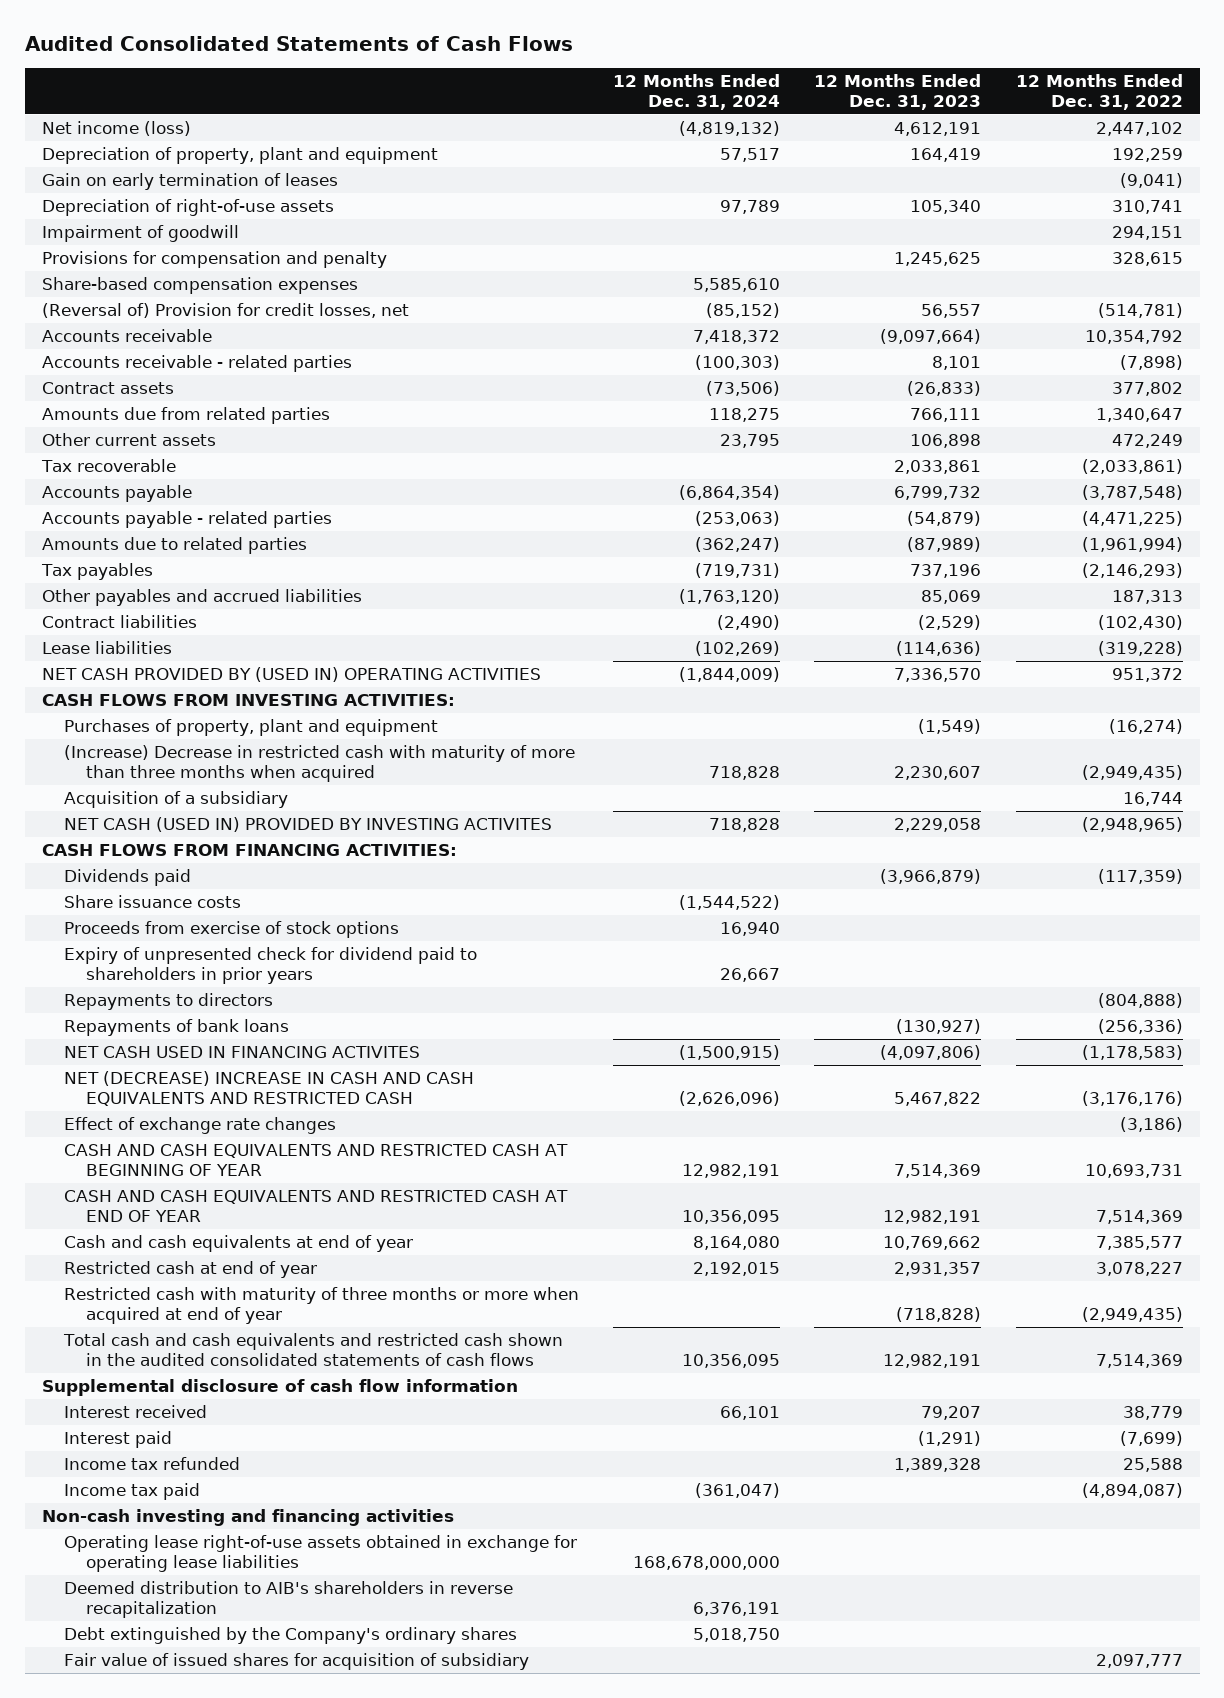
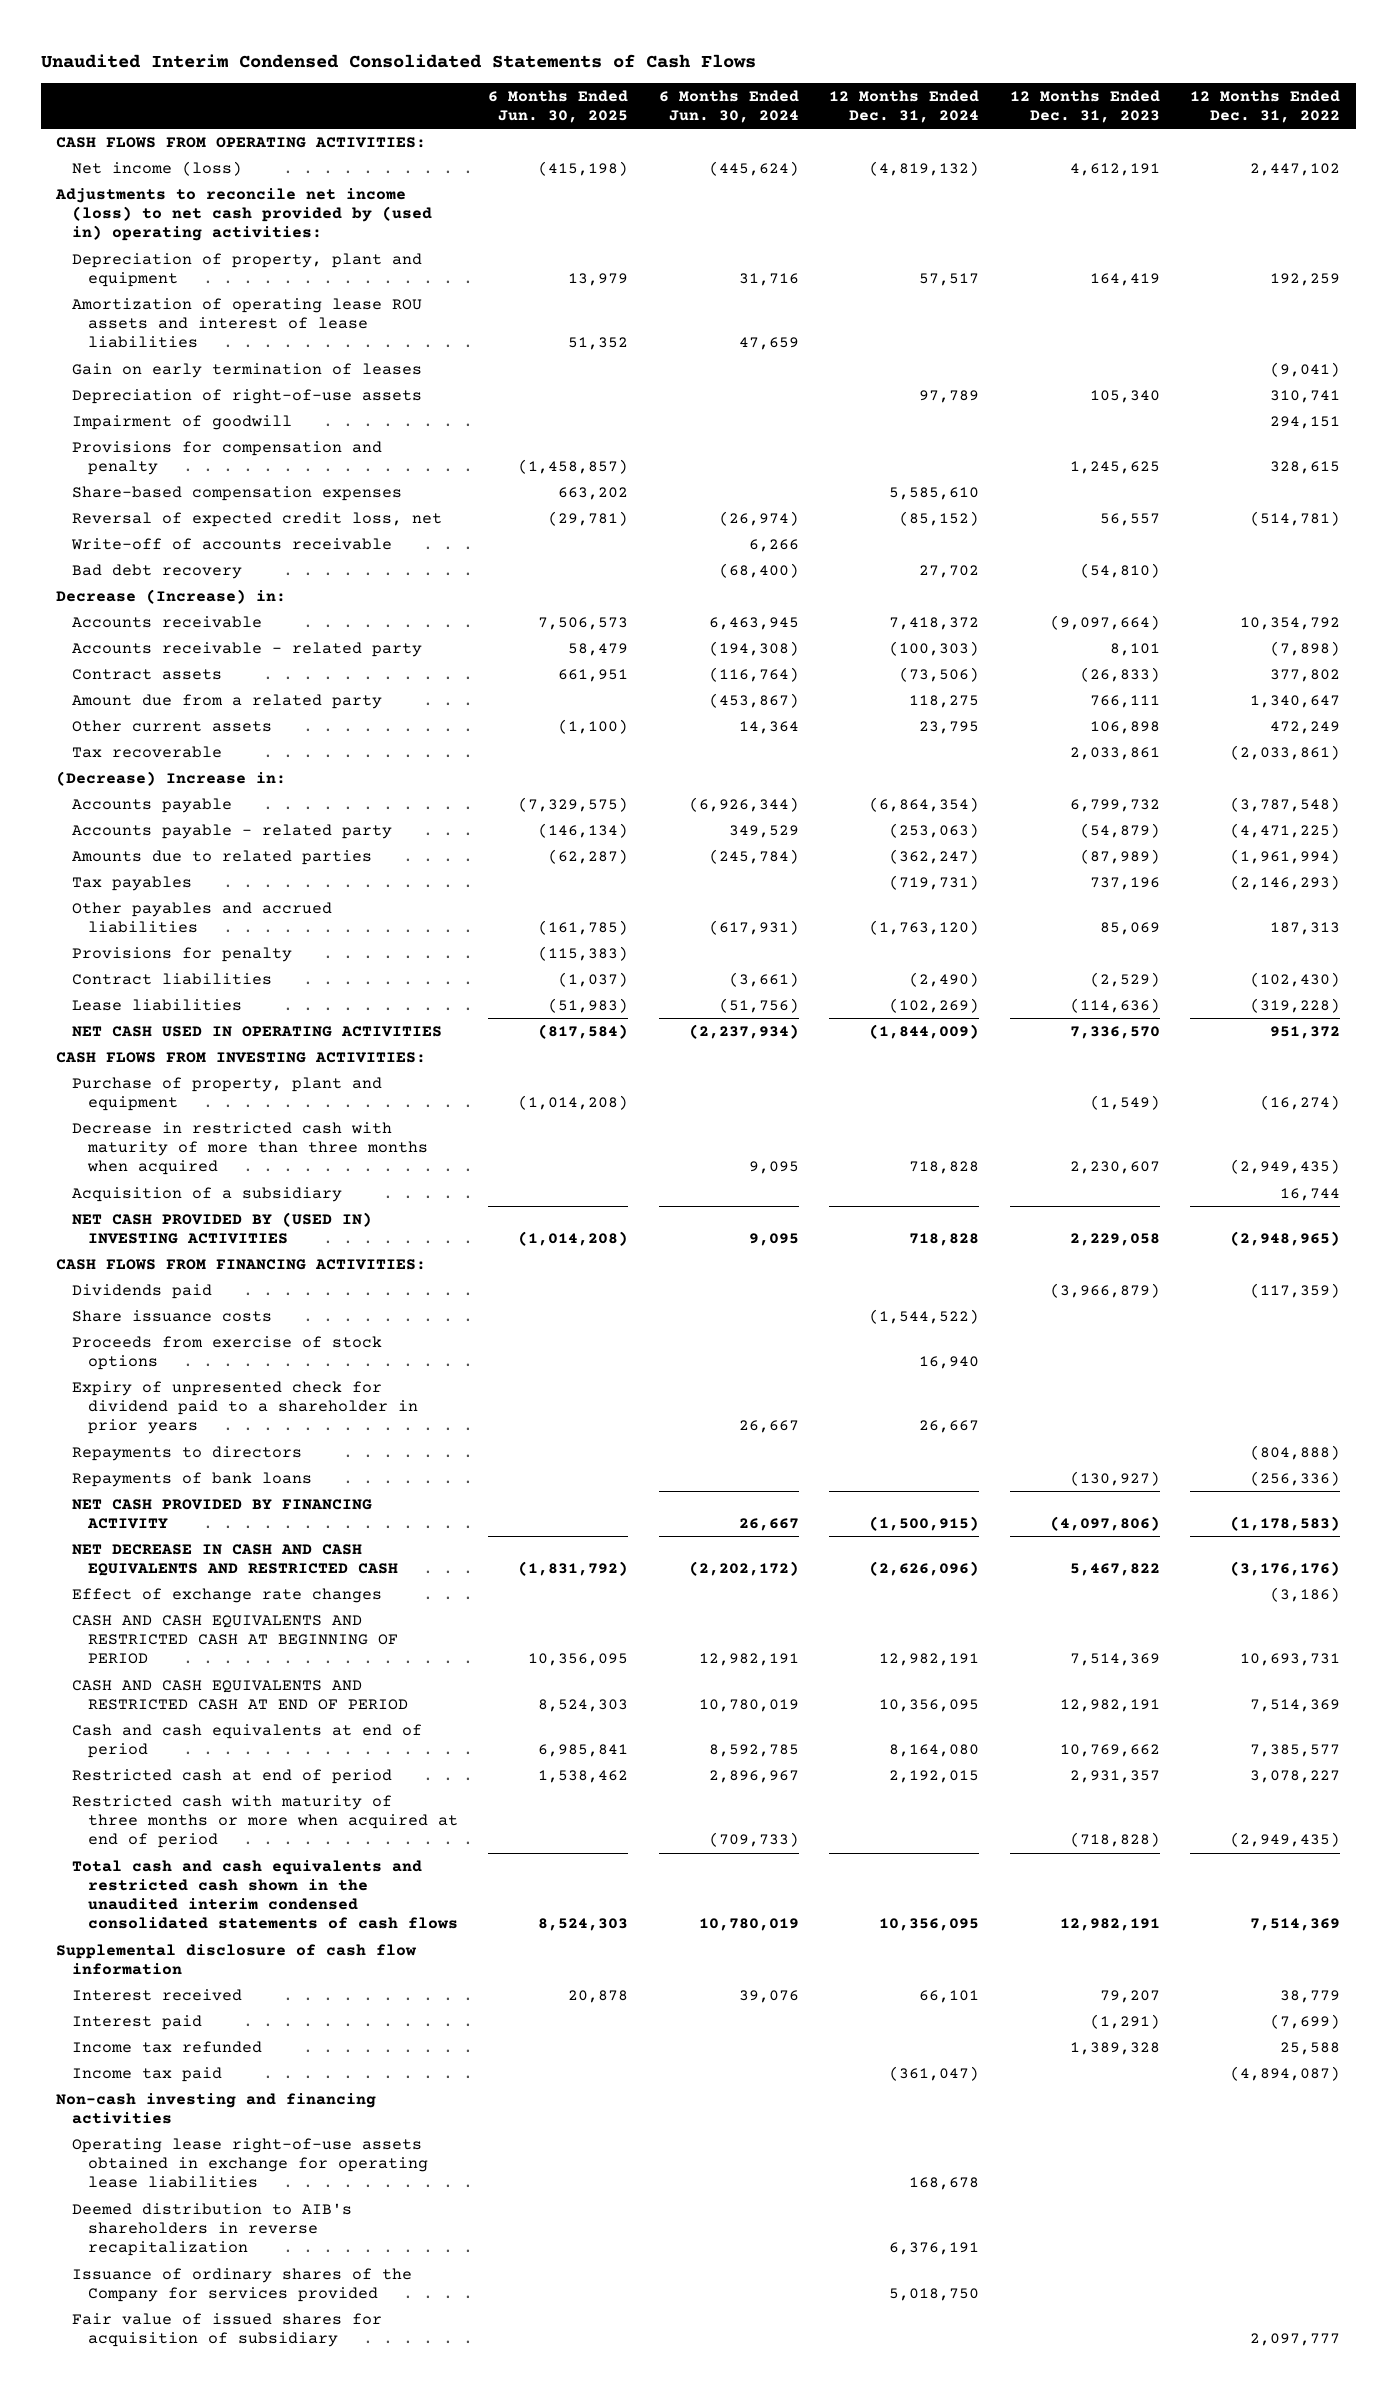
- Audited Consolidated Statements of Cash Flows
+ Unaudited Interim Condensed Consolidated Statements of Cash Flows
- | 12 Months Ended Dec. 31, 2024 | 12 Months Ended Dec. 31, 2023 | 12 Months Ended Dec. 31, 2022
+ | 6 Months Ended Jun. 30, 2025 | 6 Months Ended Jun. 30, 2024 | 12 Months Ended Dec. 31, 2024 | 12 Months Ended Dec. 31, 2023 | 12 Months Ended Dec. 31, 2022
+ CASH FLOWS FROM OPERATING ACTIVITIES:
+ Adjustments to reconcile net income (loss) to net cash provided by (used in) operating activities:
+ Amortization of operating lease ROU assets and interest of lease liabilities | 51,352 | 47,659 | | |
- (Reversal of) Provision for credit losses, net | (85,152) | 56,557 | (514,781)
+ Reversal of expected credit loss, net | (29,781) | (26,974) | (85,152) | 56,557 | (514,781)
+ Write-off of accounts receivable | | 6,266 | | |
+ Bad debt recovery | | (68,400) | 27,702 | (54,810) |
+ Decrease (Increase) in:
- Accounts receivable - related parties | (100,303) | 8,101 | (7,898)
+ Accounts receivable - related party | 58,479 | (194,308) | (100,303) | 8,101 | (7,898)
- Amounts due from related parties | 118,275 | 766,111 | 1,340,647
+ Amount due from a related party | | (453,867) | 118,275 | 766,111 | 1,340,647
+ (Decrease) Increase in:
- Accounts payable - related parties | (253,063) | (54,879) | (4,471,225)
+ Accounts payable - related party | (146,134) | 349,529 | (253,063) | (54,879) | (4,471,225)
+ Provisions for penalty | (115,383) | | | |
- NET CASH PROVIDED BY (USED IN) OPERATING ACTIVITIES | (1,844,009) | 7,336,570 | 951,372
+ NET CASH USED IN OPERATING ACTIVITIES | (817,584) | (2,237,934) | (1,844,009) | 7,336,570 | 951,372
- Purchases of property, plant and equipment | | (1,549) | (16,274)
- (Increase) Decrease in restricted cash with maturity of more than three months when acquired | 718,828 | 2,230,607 | (2,949,435)
+ Purchase of property, plant and equipment | (1,014,208) | | | (1,549) | (16,274)
+ Decrease in restricted cash with maturity of more than three months when acquired | | 9,095 | 718,828 | 2,230,607 | (2,949,435)
- NET CASH (USED IN) PROVIDED BY INVESTING ACTIVITES | 718,828 | 2,229,058 | (2,948,965)
+ NET CASH PROVIDED BY (USED IN) INVESTING ACTIVITIES | (1,014,208) | 9,095 | 718,828 | 2,229,058 | (2,948,965)
- Expiry of unpresented check for dividend paid to shareholders in prior years | 26,667 | |
+ Expiry of unpresented check for dividend paid to a shareholder in prior years | | 26,667 | 26,667 | |
- NET CASH USED IN FINANCING ACTIVITES | (1,500,915) | (4,097,806) | (1,178,583)
- NET (DECREASE) INCREASE IN CASH AND CASH EQUIVALENTS AND RESTRICTED CASH | (2,626,096) | 5,467,822 | (3,176,176)
+ NET CASH PROVIDED BY FINANCING ACTIVITY | | 26,667 | (1,500,915) | (4,097,806) | (1,178,583)
+ NET DECREASE IN CASH AND CASH EQUIVALENTS AND RESTRICTED CASH | (1,831,792) | (2,202,172) | (2,626,096) | 5,467,822 | (3,176,176)
- CASH AND CASH EQUIVALENTS AND RESTRICTED CASH AT BEGINNING OF YEAR | 12,982,191 | 7,514,369 | 10,693,731
- CASH AND CASH EQUIVALENTS AND RESTRICTED CASH AT END OF YEAR | 10,356,095 | 12,982,191 | 7,514,369
- Cash and cash equivalents at end of year | 8,164,080 | 10,769,662 | 7,385,577
- Restricted cash at end of year | 2,192,015 | 2,931,357 | 3,078,227
- Restricted cash with maturity of three months or more when acquired at end of year | | (718,828) | (2,949,435)
- Total cash and cash equivalents and restricted cash shown in the audited consolidated statements of cash flows | 10,356,095 | 12,982,191 | 7,514,369
+ CASH AND CASH EQUIVALENTS AND RESTRICTED CASH AT BEGINNING OF PERIOD | 10,356,095 | 12,982,191 | 12,982,191 | 7,514,369 | 10,693,731
+ CASH AND CASH EQUIVALENTS AND RESTRICTED CASH AT END OF PERIOD | 8,524,303 | 10,780,019 | 10,356,095 | 12,982,191 | 7,514,369
+ Cash and cash equivalents at end of period | 6,985,841 | 8,592,785 | 8,164,080 | 10,769,662 | 7,385,577
+ Restricted cash at end of period | 1,538,462 | 2,896,967 | 2,192,015 | 2,931,357 | 3,078,227
+ Restricted cash with maturity of three months or more when acquired at end of period | | (709,733) | | (718,828) | (2,949,435)
+ Total cash and cash equivalents and restricted cash shown in the unaudited interim condensed consolidated statements of cash flows | 8,524,303 | 10,780,019 | 10,356,095 | 12,982,191 | 7,514,369
- Operating lease right-of-use assets obtained in exchange for operating lease liabilities | 168,678,000,000 | |
+ Operating lease right-of-use assets obtained in exchange for operating lease liabilities | | | 168,678 | |
- Debt extinguished by the Company's ordinary shares | 5,018,750 | |
+ Issuance of ordinary shares of the Company for services provided | | | 5,018,750 | |

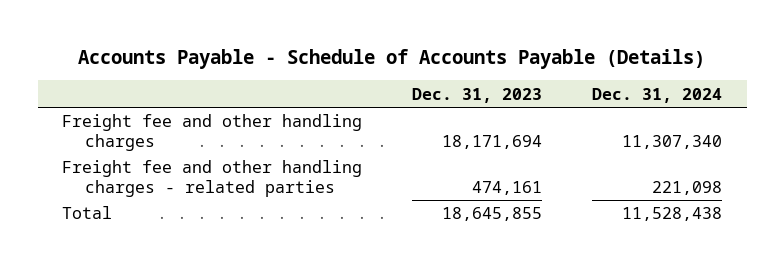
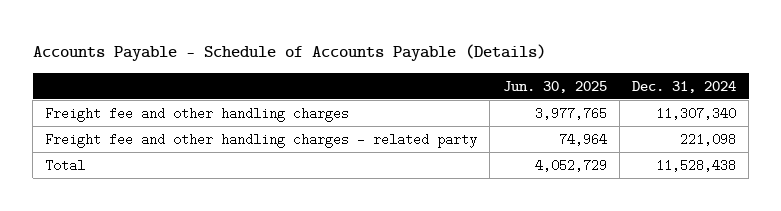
- | Dec. 31, 2023 | Dec. 31, 2024
+ | Jun. 30, 2025 | Dec. 31, 2024
- Freight fee and other handling charges - related parties | 474,161 | 221,098
+ Freight fee and other handling charges - related party | 74,964 | 221,098

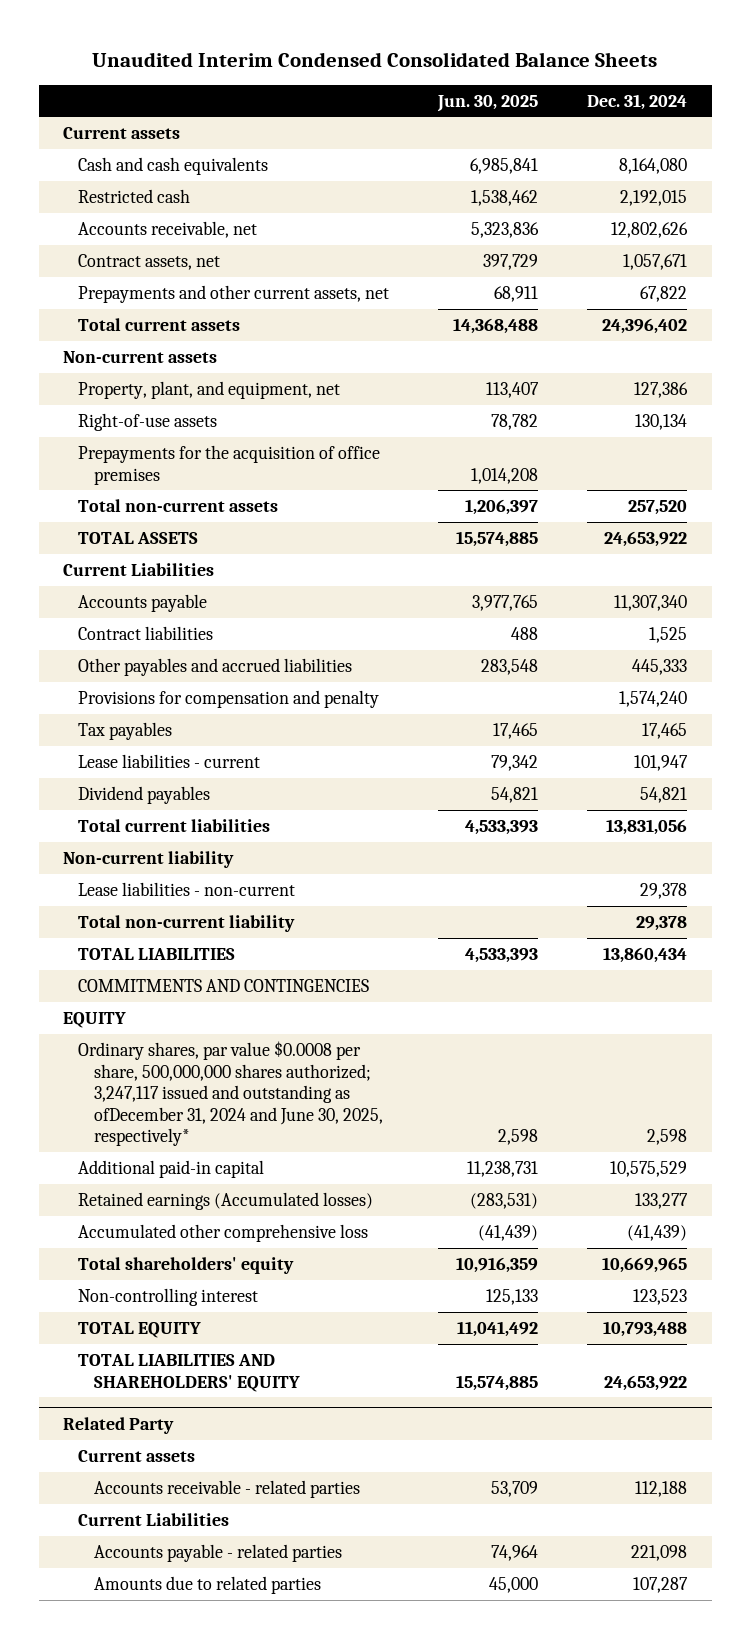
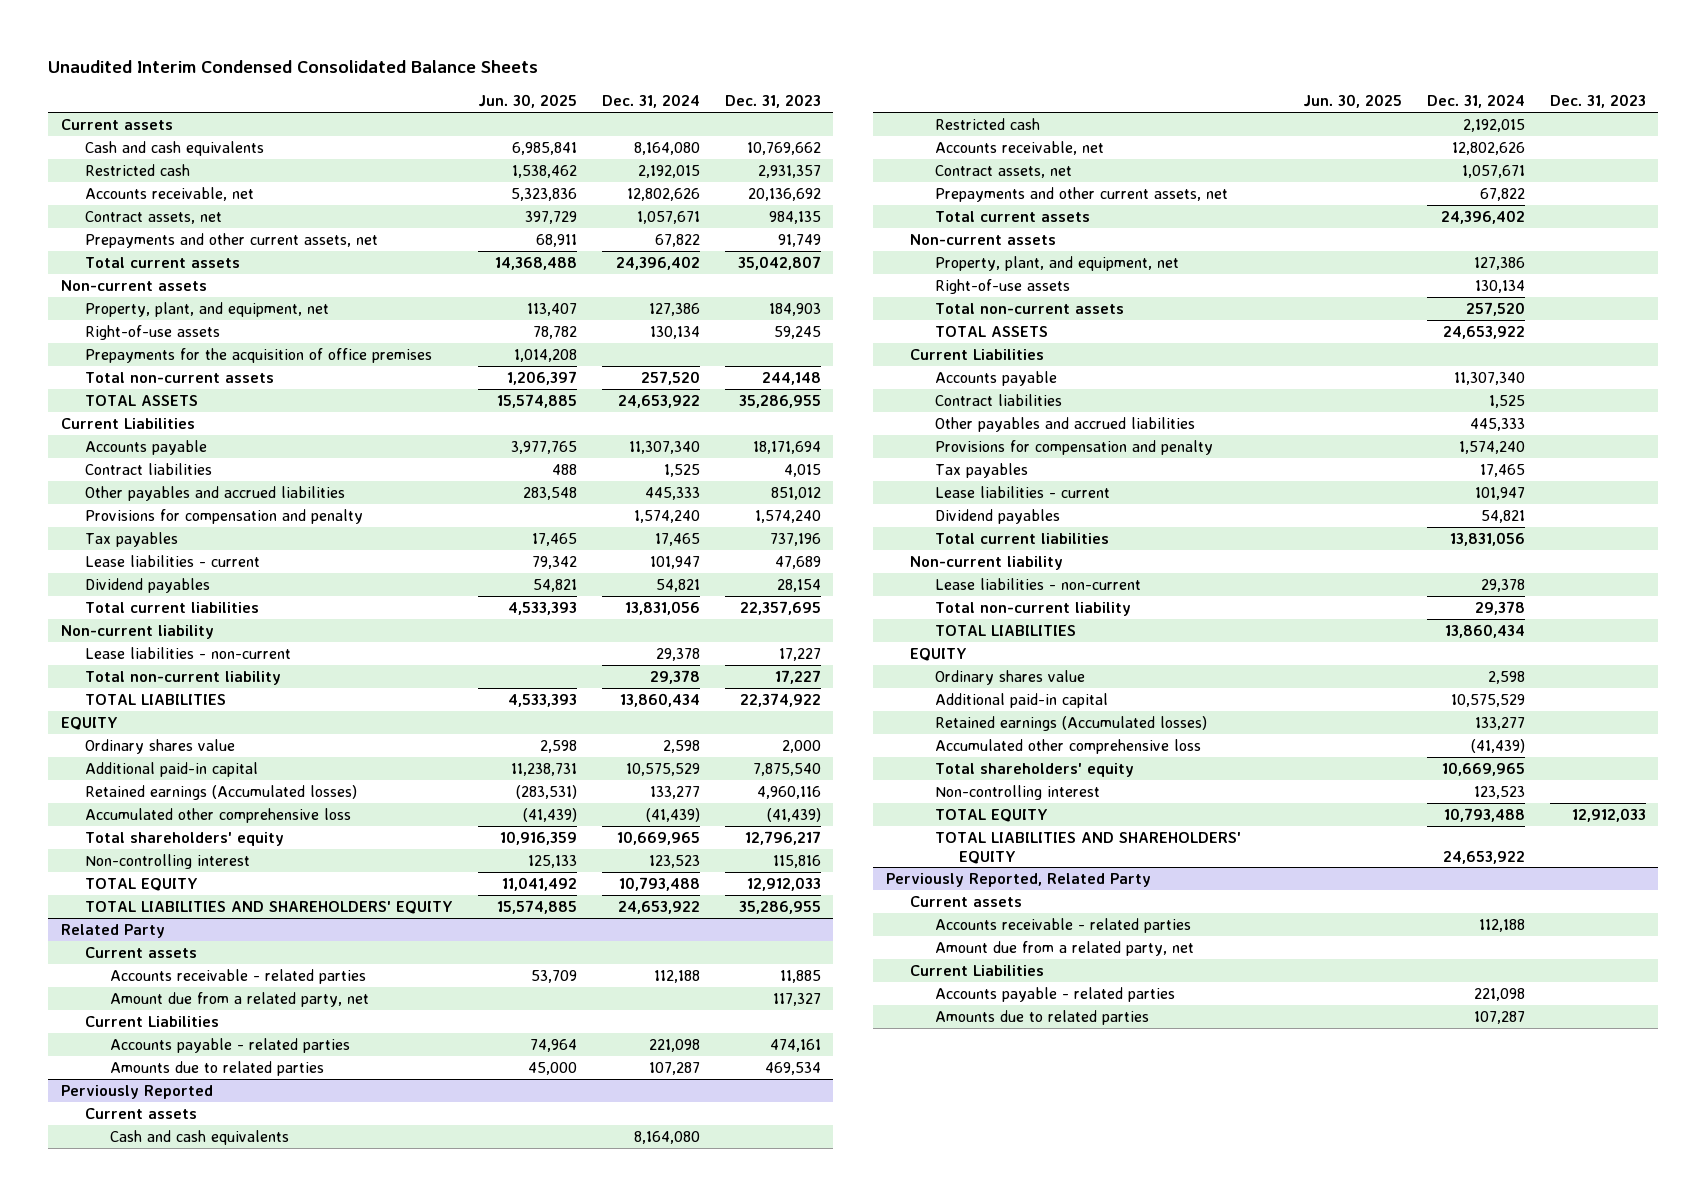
- | Jun. 30, 2025 | Dec. 31, 2024
+ | Jun. 30, 2025 | Dec. 31, 2024 | Dec. 31, 2023
- COMMITMENTS AND CONTINGENCIES
- Ordinary shares, par value $0.0008 per share, 500,000,000 shares authorized; 3,247,117 issued and outstanding as ofDecember 31, 2024 and June 30, 2025, respectively* | 2,598 | 2,598
+ Ordinary shares value | 2,598 | 2,598 | 2,000
@ Related Party
+ Amount due from a related party, net | | | 117,327
+ Perviously Reported
+ Current assets
+ Cash and cash equivalents | | 8,164,080 |
+ Restricted cash | | 2,192,015 |
+ Accounts receivable, net | | 12,802,626 |
+ Contract assets, net | | 1,057,671 |
+ Prepayments and other current assets, net | | 67,822 |
+ Total current assets | | 24,396,402 |
+ Non-current assets
+ Property, plant, and equipment, net | | 127,386 |
+ Right-of-use assets | | 130,134 |
+ Total non-current assets | | 257,520 |
+ TOTAL ASSETS | | 24,653,922 |
+ Current Liabilities
+ Accounts payable | | 11,307,340 |
+ Contract liabilities | | 1,525 |
+ Other payables and accrued liabilities | | 445,333 |
+ Provisions for compensation and penalty | | 1,574,240 |
+ Tax payables | | 17,465 |
+ Lease liabilities - current | | 101,947 |
+ Dividend payables | | 54,821 |
+ Total current liabilities | | 13,831,056 |
+ Non-current liability
+ Lease liabilities - non-current | | 29,378 |
+ Total non-current liability | | 29,378 |
+ TOTAL LIABILITIES | | 13,860,434 |
+ EQUITY
+ Ordinary shares value | | 2,598 |
+ Additional paid-in capital | | 10,575,529 |
+ Retained earnings (Accumulated losses) | | 133,277 |
+ Accumulated other comprehensive loss | | (41,439) |
+ Total shareholders' equity | | 10,669,965 |
+ Non-controlling interest | | 123,523 |
+ TOTAL EQUITY | | 10,793,488 | 12,912,033
+ TOTAL LIABILITIES AND SHAREHOLDERS' EQUITY | | 24,653,922 |
+ Perviously Reported, Related Party
+ Current assets
+ Accounts receivable - related parties | | 112,188 |
+ Amount due from a related party, net
+ Current Liabilities
+ Accounts payable - related parties | | 221,098 |
+ Amounts due to related parties | | 107,287 |

